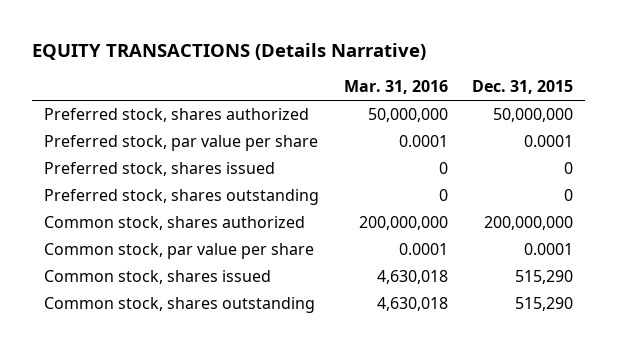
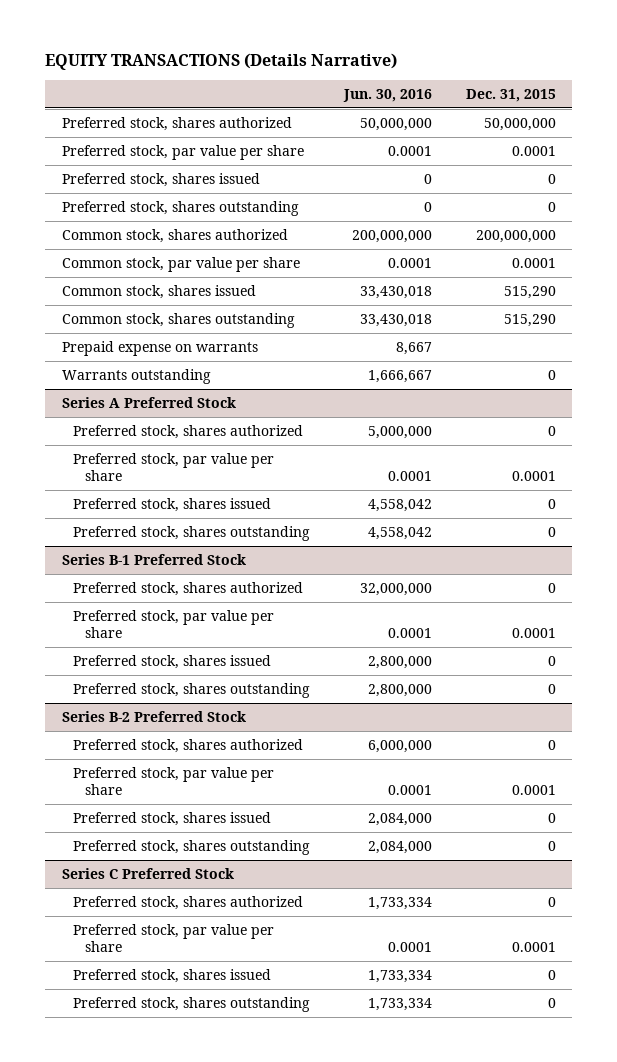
- | Mar. 31, 2016 | Dec. 31, 2015
+ | Jun. 30, 2016 | Dec. 31, 2015
+ Prepaid expense on warrants | 8,667 |
+ Warrants outstanding | 1,666,667 | 0
+ Series A Preferred Stock
+ Preferred stock, shares authorized | 5,000,000 | 0
+ Preferred stock, par value per share | 0.0001 | 0.0001
+ Preferred stock, shares issued | 4,558,042 | 0
+ Preferred stock, shares outstanding | 4,558,042 | 0
+ Series B-1 Preferred Stock
+ Preferred stock, shares authorized | 32,000,000 | 0
+ Preferred stock, par value per share | 0.0001 | 0.0001
+ Preferred stock, shares issued | 2,800,000 | 0
+ Preferred stock, shares outstanding | 2,800,000 | 0
+ Series B-2 Preferred Stock
+ Preferred stock, shares authorized | 6,000,000 | 0
+ Preferred stock, par value per share | 0.0001 | 0.0001
+ Preferred stock, shares issued | 2,084,000 | 0
+ Preferred stock, shares outstanding | 2,084,000 | 0
+ Series C Preferred Stock
+ Preferred stock, shares authorized | 1,733,334 | 0
+ Preferred stock, par value per share | 0.0001 | 0.0001
+ Preferred stock, shares issued | 1,733,334 | 0
+ Preferred stock, shares outstanding | 1,733,334 | 0

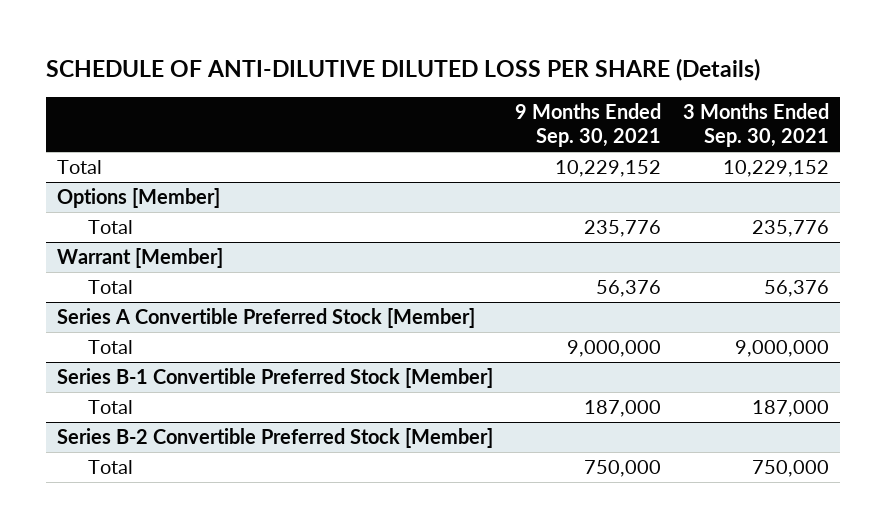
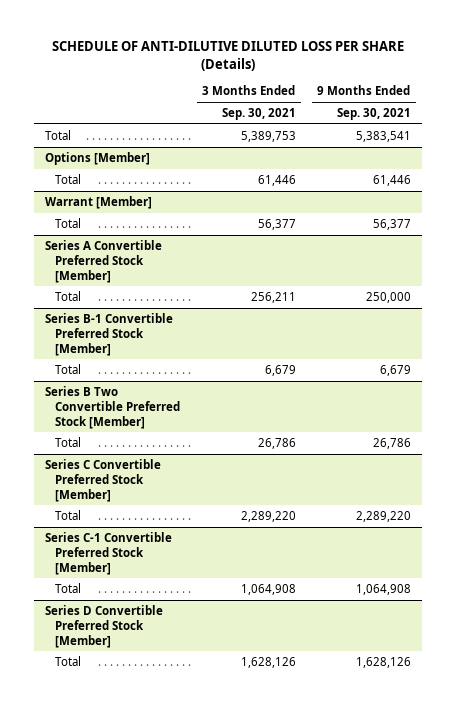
- | 9 Months Ended Sep. 30, 2021 | 3 Months Ended Sep. 30, 2021
+ | 3 Months Ended Sep. 30, 2021 | 9 Months Ended Sep. 30, 2021
- Total | 10,229,152 | 10,229,152
+ Total | 5,389,753 | 5,383,541
@ Options [Member]
- Total | 235,776 | 235,776
+ Total | 61,446 | 61,446
@ Warrant [Member]
- Total | 56,376 | 56,376
+ Total | 56,377 | 56,377
@ Series A Convertible Preferred Stock [Member]
- Total | 9,000,000 | 9,000,000
+ Total | 256,211 | 250,000
@ Series B-1 Convertible Preferred Stock [Member]
- Total | 187,000 | 187,000
- Series B-2 Convertible Preferred Stock [Member]
- Total | 750,000 | 750,000
@ Series B-1 Convertible Preferred Stock [Member]
+ Total | 6,679 | 6,679
+ Series B Two Convertible Preferred Stock [Member]
+ Total | 26,786 | 26,786
+ Series C Convertible Preferred Stock [Member]
+ Total | 2,289,220 | 2,289,220
+ Series C-1 Convertible Preferred Stock [Member]
+ Total | 1,064,908 | 1,064,908
+ Series D Convertible Preferred Stock [Member]
+ Total | 1,628,126 | 1,628,126

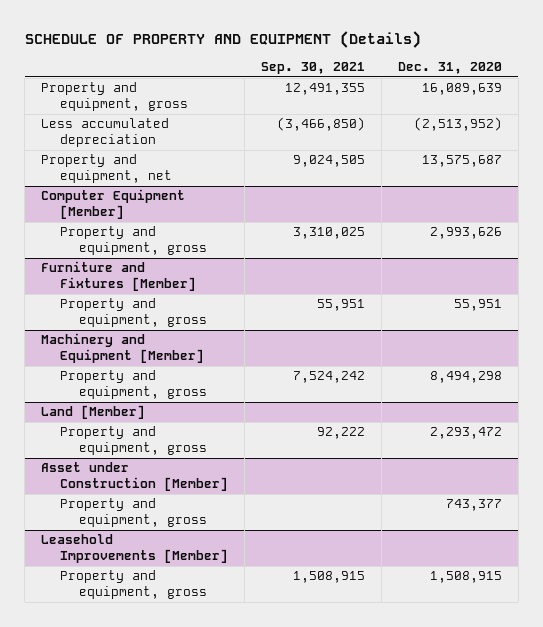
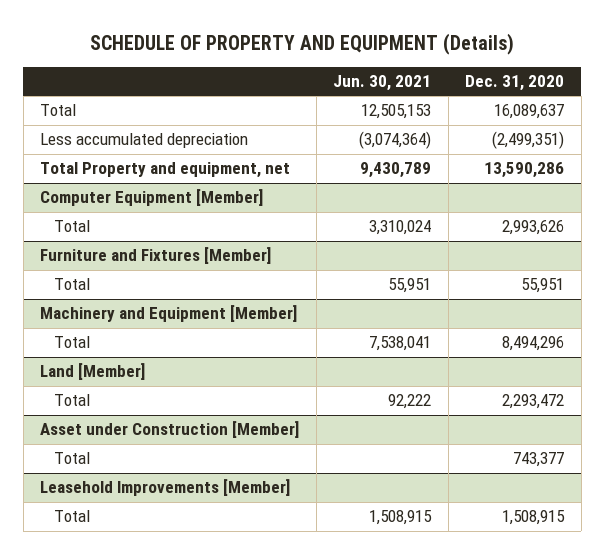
- | Sep. 30, 2021 | Dec. 31, 2020
+ | Jun. 30, 2021 | Dec. 31, 2020
- Property and equipment, gross | 12,491,355 | 16,089,639
- Less accumulated depreciation | (3,466,850) | (2,513,952)
- Property and equipment, net | 9,024,505 | 13,575,687
+ Total | 12,505,153 | 16,089,637
+ Less accumulated depreciation | (3,074,364) | (2,499,351)
+ Total Property and equipment, net | 9,430,789 | 13,590,286
@ Computer Equipment [Member]
- Property and equipment, gross | 3,310,025 | 2,993,626
+ Total | 3,310,024 | 2,993,626
@ Furniture and Fixtures [Member]
- Property and equipment, gross | 55,951 | 55,951
+ Total | 55,951 | 55,951
@ Machinery and Equipment [Member]
- Property and equipment, gross | 7,524,242 | 8,494,298
+ Total | 7,538,041 | 8,494,296
@ Land [Member]
- Property and equipment, gross | 92,222 | 2,293,472
+ Total | 92,222 | 2,293,472
@ Asset under Construction [Member]
- Property and equipment, gross | | 743,377
+ Total | | 743,377
@ Leasehold Improvements [Member]
- Property and equipment, gross | 1,508,915 | 1,508,915
+ Total | 1,508,915 | 1,508,915

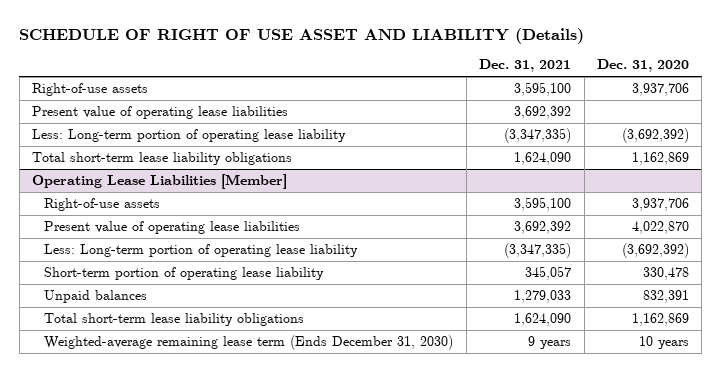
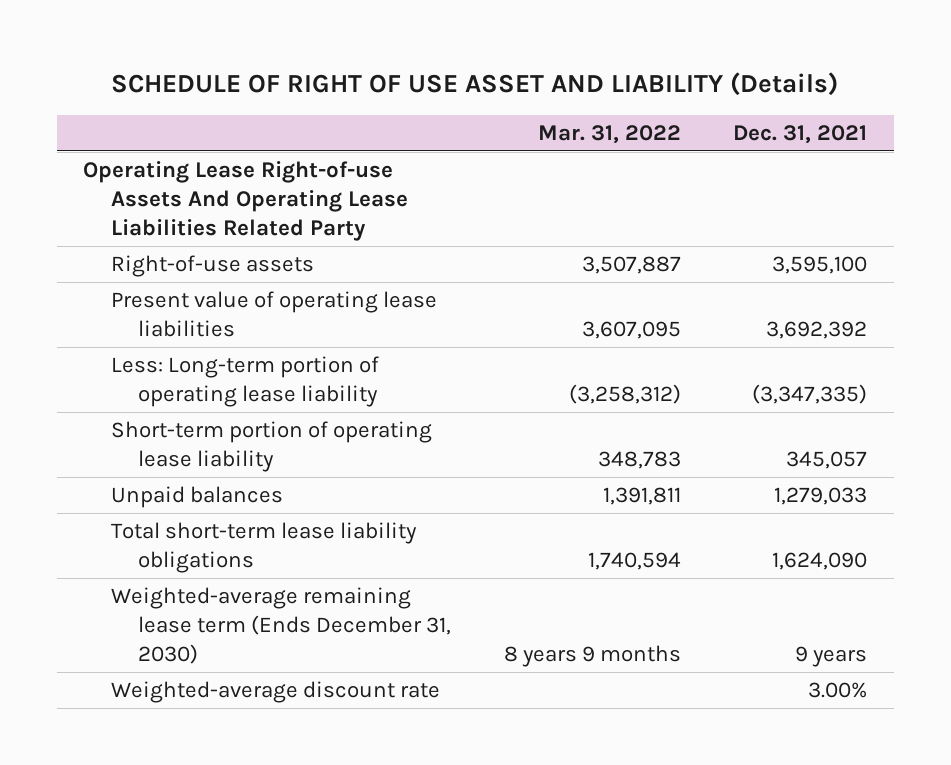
- | Dec. 31, 2021 | Dec. 31, 2020
+ | Mar. 31, 2022 | Dec. 31, 2021
- Right-of-use assets | 3,595,100 | 3,937,706
- Present value of operating lease liabilities | 3,692,392 |
- Less: Long-term portion of operating lease liability | (3,347,335) | (3,692,392)
- Total short-term lease liability obligations | 1,624,090 | 1,162,869
- Operating Lease Liabilities [Member]
+ Operating Lease Right-of-use Assets And Operating Lease Liabilities Related Party
+ Weighted-average discount rate | | 3.00%

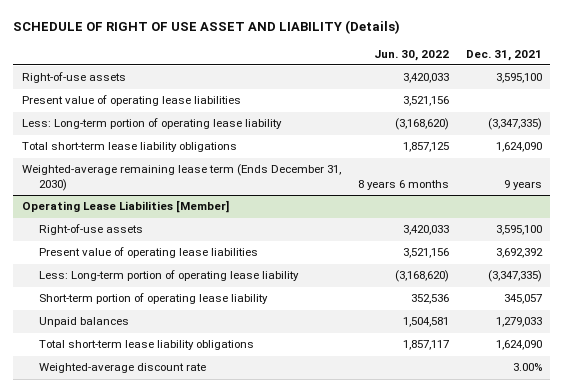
- | Mar. 31, 2022 | Dec. 31, 2021
+ | Jun. 30, 2022 | Dec. 31, 2021
- Operating Lease Right-of-use Assets And Operating Lease Liabilities Related Party
+ Present value of operating lease liabilities | 3,521,156 |
+ Less: Long-term portion of operating lease liability | (3,168,620) | (3,347,335)
+ Total short-term lease liability obligations | 1,857,125 | 1,624,090
moved up: Weighted-average remaining lease term (Ends December 31, 2030) | 8 years 6 months | 9 years
+ Operating Lease Liabilities [Member]
+ Right-of-use assets | 3,420,033 | 3,595,100

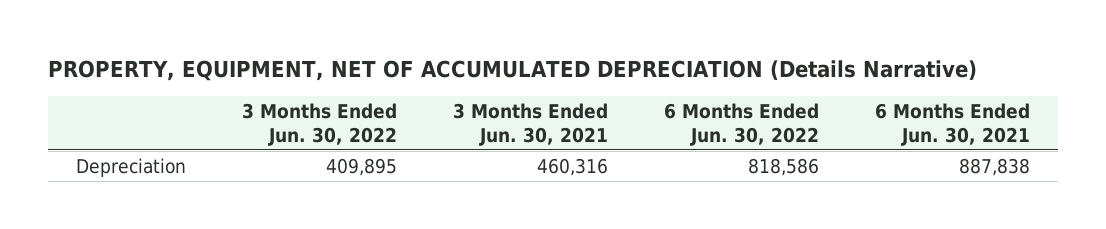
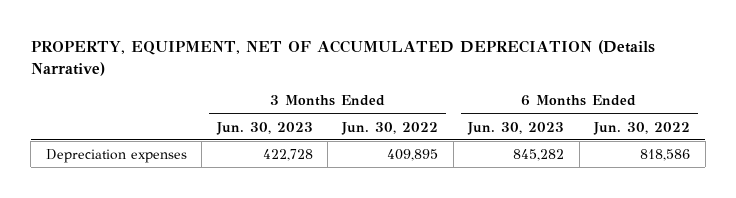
- | 3 Months Ended Jun. 30, 2022 | 3 Months Ended Jun. 30, 2021 | 6 Months Ended Jun. 30, 2022 | 6 Months Ended Jun. 30, 2021
+ | 3 Months Ended Jun. 30, 2023 | 3 Months Ended Jun. 30, 2022 | 6 Months Ended Jun. 30, 2023 | 6 Months Ended Jun. 30, 2022
- Depreciation | 409,895 | 460,316 | 818,586 | 887,838
+ Depreciation expenses | 422,728 | 409,895 | 845,282 | 818,586

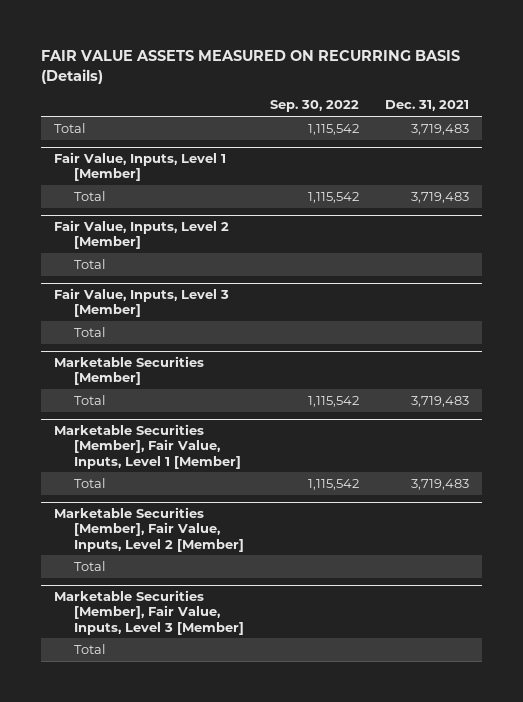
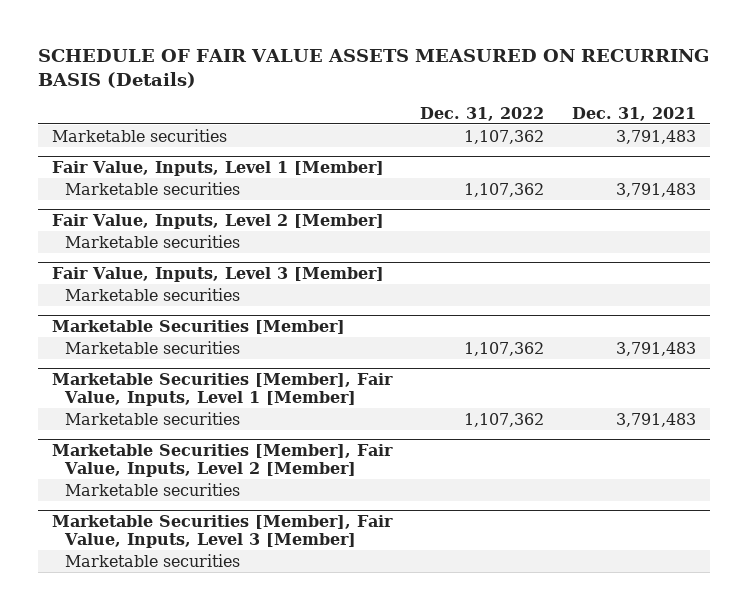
- FAIR VALUE ASSETS MEASURED ON RECURRING BASIS (Details)
+ SCHEDULE OF FAIR VALUE ASSETS MEASURED ON RECURRING BASIS (Details)
- | Sep. 30, 2022 | Dec. 31, 2021
+ | Dec. 31, 2022 | Dec. 31, 2021
- Total | 1,115,542 | 3,719,483
+ Marketable securities | 1,107,362 | 3,791,483
@ Fair Value, Inputs, Level 1 [Member]
- Total | 1,115,542 | 3,719,483
+ Marketable securities | 1,107,362 | 3,791,483
@ Fair Value, Inputs, Level 2 [Member]
- Total
+ Marketable securities
@ Fair Value, Inputs, Level 3 [Member]
- Total
+ Marketable securities
@ Marketable Securities [Member]
- Total | 1,115,542 | 3,719,483
+ Marketable securities | 1,107,362 | 3,791,483
@ Marketable Securities [Member], Fair Value, Inputs, Level 1 [Member]
- Total | 1,115,542 | 3,719,483
+ Marketable securities | 1,107,362 | 3,791,483
@ Marketable Securities [Member], Fair Value, Inputs, Level 2 [Member]
- Total
+ Marketable securities
@ Marketable Securities [Member], Fair Value, Inputs, Level 3 [Member]
- Total
+ Marketable securities

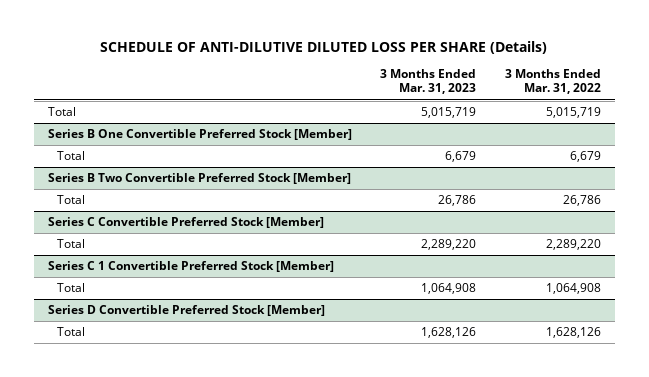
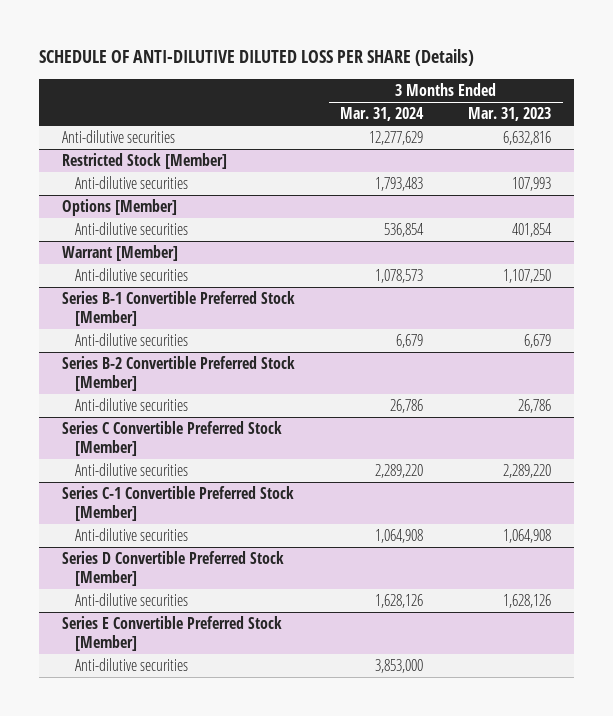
- | 3 Months Ended Mar. 31, 2023 | 3 Months Ended Mar. 31, 2022
+ | 3 Months Ended Mar. 31, 2024 | 3 Months Ended Mar. 31, 2023
- Total | 5,015,719 | 5,015,719
- Series B One Convertible Preferred Stock [Member]
- Total | 6,679 | 6,679
- Series B Two Convertible Preferred Stock [Member]
- Total | 26,786 | 26,786
+ Anti-dilutive securities | 12,277,629 | 6,632,816
+ Restricted Stock [Member]
+ Anti-dilutive securities | 1,793,483 | 107,993
+ Options [Member]
+ Anti-dilutive securities | 536,854 | 401,854
+ Warrant [Member]
+ Anti-dilutive securities | 1,078,573 | 1,107,250
+ Series B-1 Convertible Preferred Stock [Member]
+ Anti-dilutive securities | 6,679 | 6,679
+ Series B-2 Convertible Preferred Stock [Member]
+ Anti-dilutive securities | 26,786 | 26,786
@ Series C Convertible Preferred Stock [Member]
- Total | 2,289,220 | 2,289,220
- Series C 1 Convertible Preferred Stock [Member]
- Total | 1,064,908 | 1,064,908
@ Series C Convertible Preferred Stock [Member]
+ Anti-dilutive securities | 2,289,220 | 2,289,220
+ Series C-1 Convertible Preferred Stock [Member]
+ Anti-dilutive securities | 1,064,908 | 1,064,908
@ Series D Convertible Preferred Stock [Member]
- Total | 1,628,126 | 1,628,126
+ Anti-dilutive securities | 1,628,126 | 1,628,126
+ Series E Convertible Preferred Stock [Member]
+ Anti-dilutive securities | 3,853,000 |

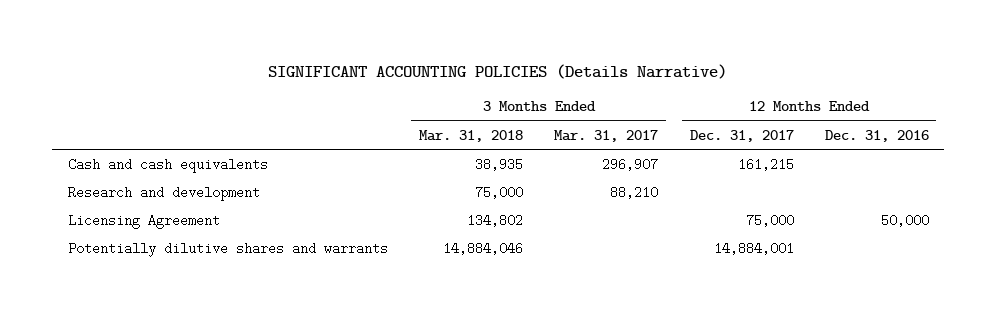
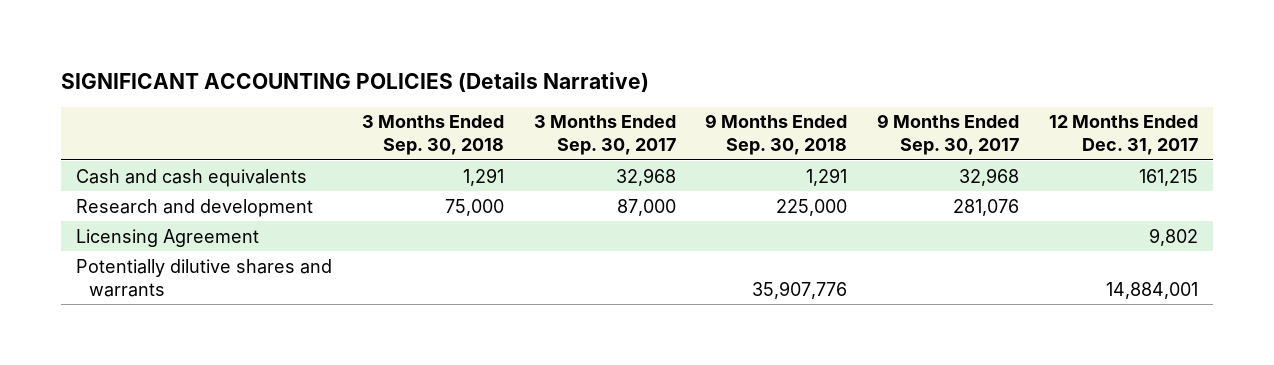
- | 3 Months Ended Mar. 31, 2018 | 3 Months Ended Mar. 31, 2017 | 12 Months Ended Dec. 31, 2017 | 12 Months Ended Dec. 31, 2016
+ | 3 Months Ended Sep. 30, 2018 | 3 Months Ended Sep. 30, 2017 | 9 Months Ended Sep. 30, 2018 | 9 Months Ended Sep. 30, 2017 | 12 Months Ended Dec. 31, 2017
- Licensing Agreement | 134,802 | | 75,000 | 50,000
+ Licensing Agreement | | | | | 9,802

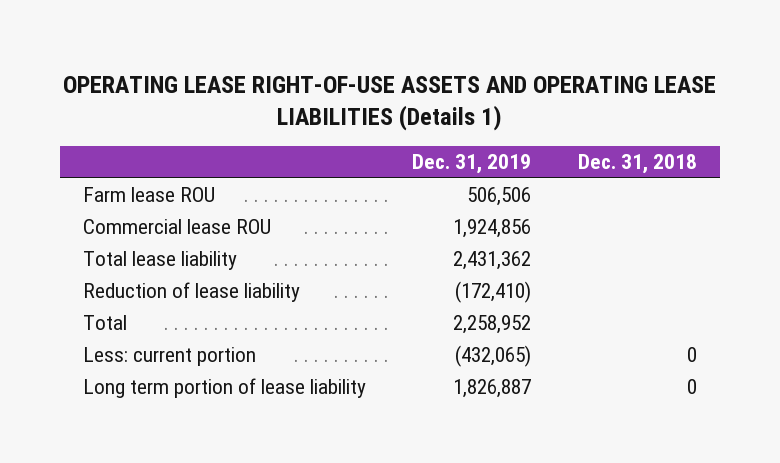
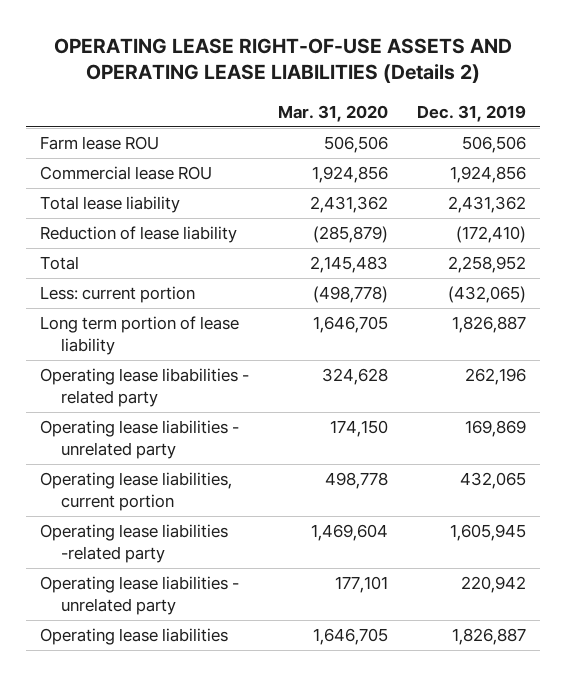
- OPERATING LEASE RIGHT-OF-USE ASSETS AND OPERATING LEASE LIABILITIES (Details 1)
+ OPERATING LEASE RIGHT-OF-USE ASSETS AND OPERATING LEASE LIABILITIES (Details 2)
- | Dec. 31, 2019 | Dec. 31, 2018
+ | Mar. 31, 2020 | Dec. 31, 2019
+ Operating lease libabilities - related party | 324,628 | 262,196
+ Operating lease liabilities - unrelated party | 174,150 | 169,869
+ Operating lease liabilities, current portion | 498,778 | 432,065
+ Operating lease liabilities -related party | 1,469,604 | 1,605,945
+ Operating lease liabilities - unrelated party | 177,101 | 220,942
+ Operating lease liabilities | 1,646,705 | 1,826,887

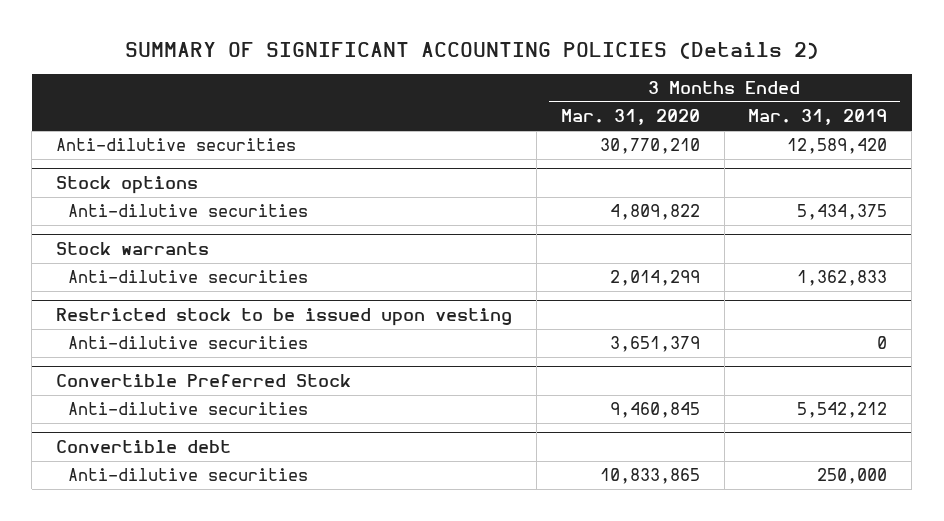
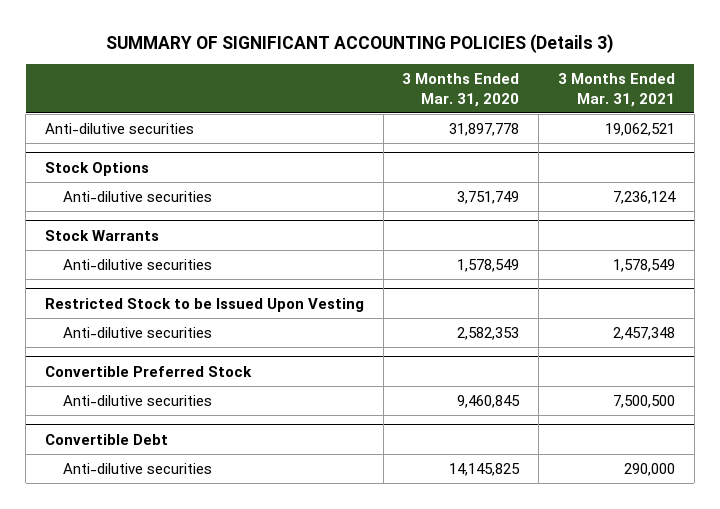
- SUMMARY OF SIGNIFICANT ACCOUNTING POLICIES (Details 2)
+ SUMMARY OF SIGNIFICANT ACCOUNTING POLICIES (Details 3)
- | 3 Months Ended Mar. 31, 2020 | 3 Months Ended Mar. 31, 2019
+ | 3 Months Ended Mar. 31, 2020 | 3 Months Ended Mar. 31, 2021
- Anti-dilutive securities | 30,770,210 | 12,589,420
- Stock options
- Anti-dilutive securities | 4,809,822 | 5,434,375
- Stock warrants
- Anti-dilutive securities | 2,014,299 | 1,362,833
- Restricted stock to be issued upon vesting
- Anti-dilutive securities | 3,651,379 | 0
+ Anti-dilutive securities | 31,897,778 | 19,062,521
+ Stock Options
+ Anti-dilutive securities | 3,751,749 | 7,236,124
+ Stock Warrants
+ Anti-dilutive securities | 1,578,549 | 1,578,549
+ Restricted Stock to be Issued Upon Vesting
+ Anti-dilutive securities | 2,582,353 | 2,457,348
- Convertible debt
- Anti-dilutive securities | 10,833,865 | 250,000
+ Convertible Debt
+ Anti-dilutive securities | 14,145,825 | 290,000

